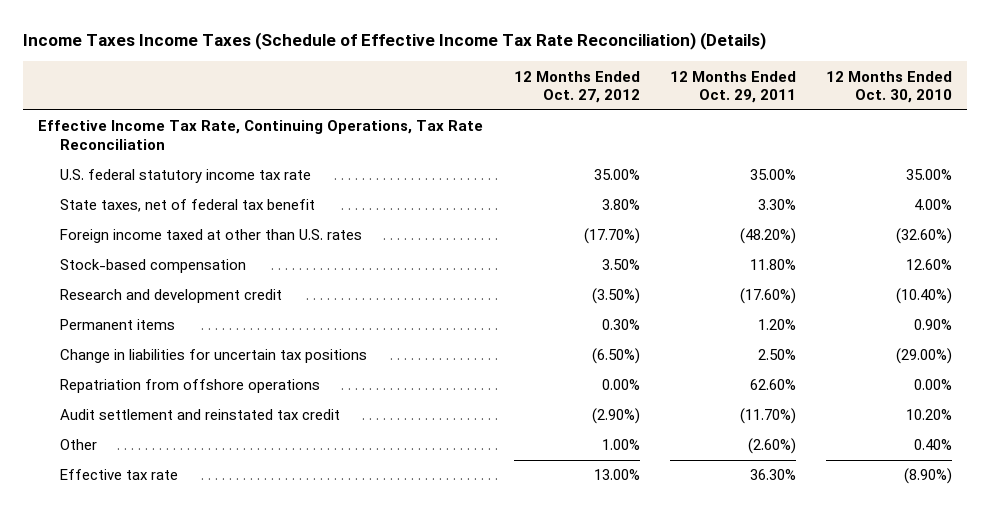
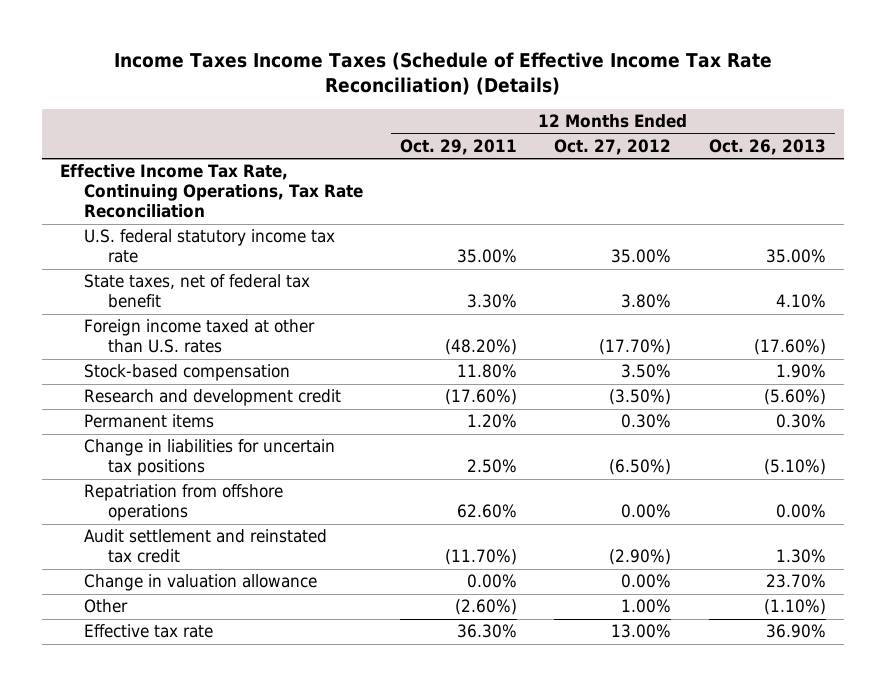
- | 12 Months Ended Oct. 27, 2012 | 12 Months Ended Oct. 29, 2011 | 12 Months Ended Oct. 30, 2010
+ | 12 Months Ended Oct. 29, 2011 | 12 Months Ended Oct. 27, 2012 | 12 Months Ended Oct. 26, 2013
+ Change in valuation allowance | 0.00% | 0.00% | 23.70%

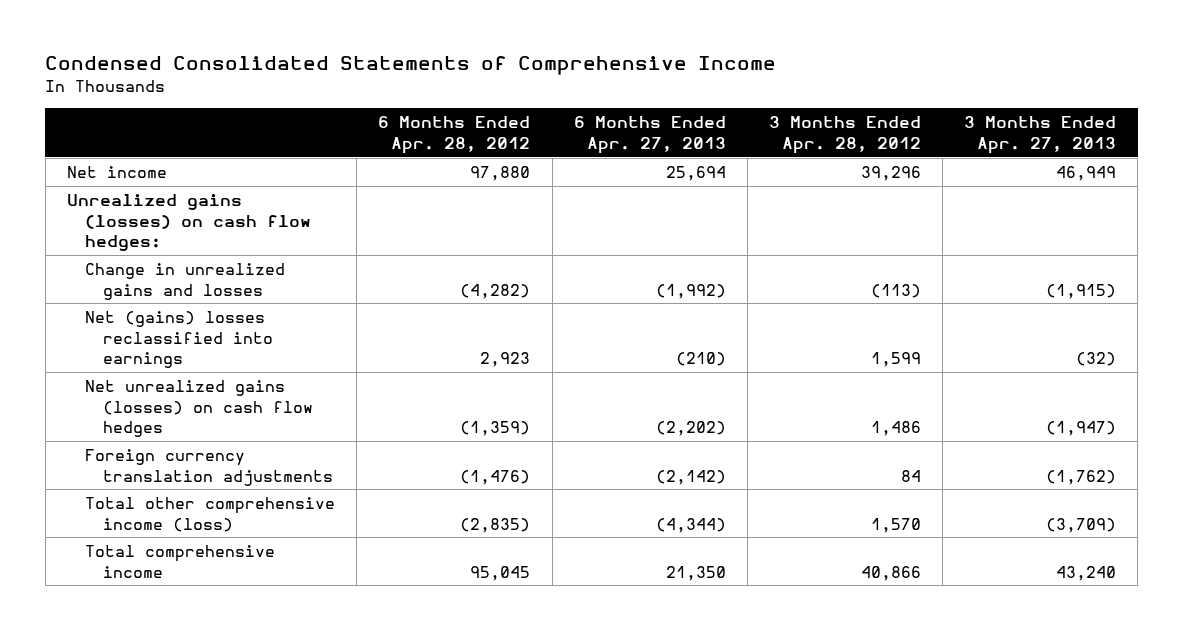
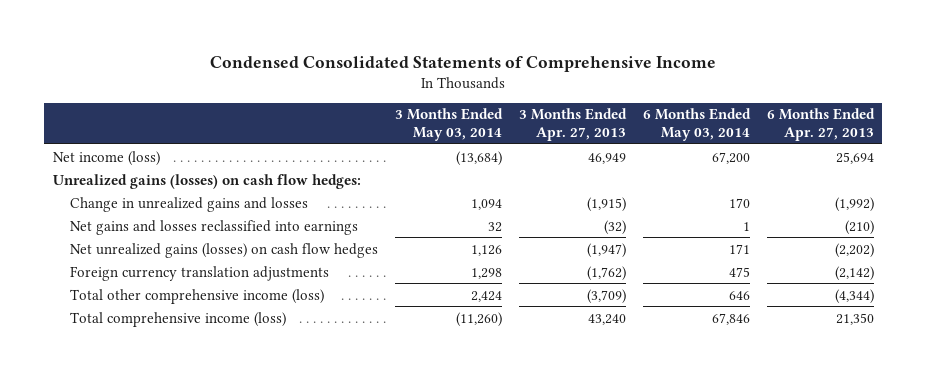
- | 6 Months Ended Apr. 28, 2012 | 6 Months Ended Apr. 27, 2013 | 3 Months Ended Apr. 28, 2012 | 3 Months Ended Apr. 27, 2013
+ | 3 Months Ended May 03, 2014 | 3 Months Ended Apr. 27, 2013 | 6 Months Ended May 03, 2014 | 6 Months Ended Apr. 27, 2013
- Net income | 97,880 | 25,694 | 39,296 | 46,949
+ Net income (loss) | (13,684) | 46,949 | 67,200 | 25,694
- Net (gains) losses reclassified into earnings | 2,923 | (210) | 1,599 | (32)
+ Net gains and losses reclassified into earnings | 32 | (32) | 1 | (210)
- Total comprehensive income | 95,045 | 21,350 | 40,866 | 43,240
+ Total comprehensive income (loss) | (11,260) | 43,240 | 67,846 | 21,350

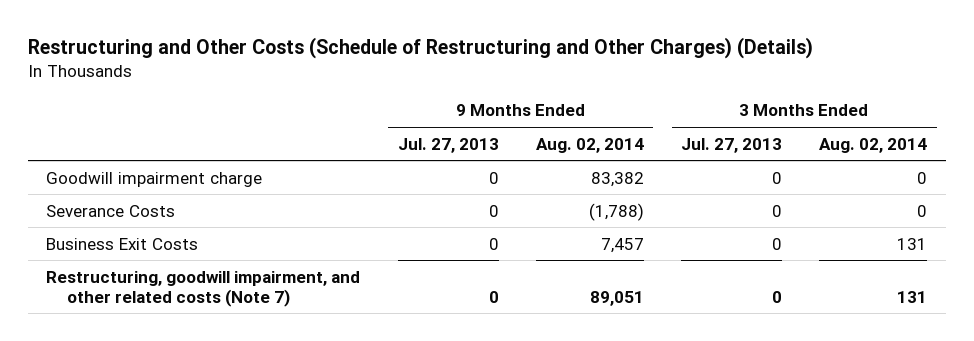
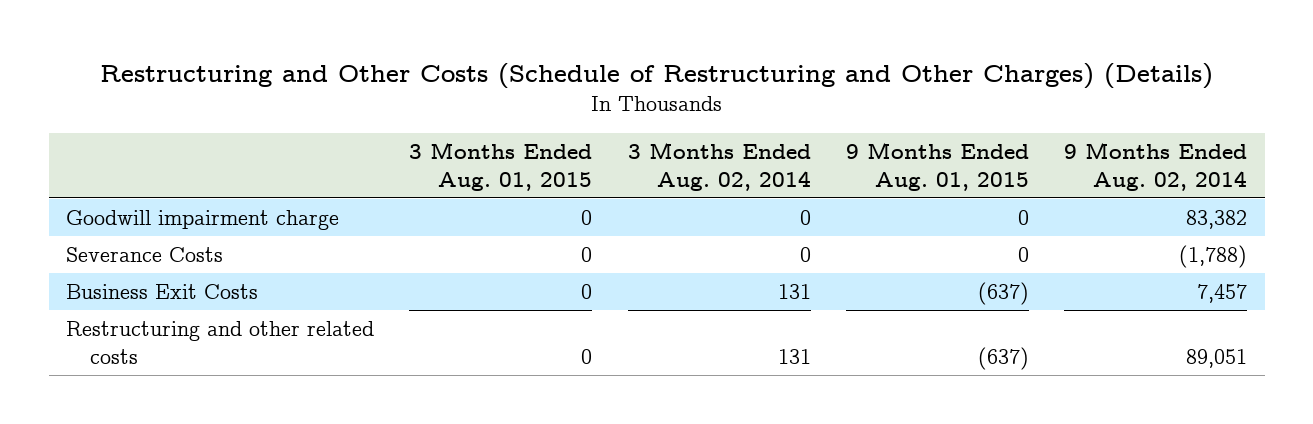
- | 9 Months Ended Jul. 27, 2013 | 9 Months Ended Aug. 02, 2014 | 3 Months Ended Jul. 27, 2013 | 3 Months Ended Aug. 02, 2014
+ | 3 Months Ended Aug. 01, 2015 | 3 Months Ended Aug. 02, 2014 | 9 Months Ended Aug. 01, 2015 | 9 Months Ended Aug. 02, 2014
- Restructuring, goodwill impairment, and other related costs (Note 7) | 0 | 89,051 | 0 | 131
+ Restructuring and other related costs | 0 | 131 | (637) | 89,051

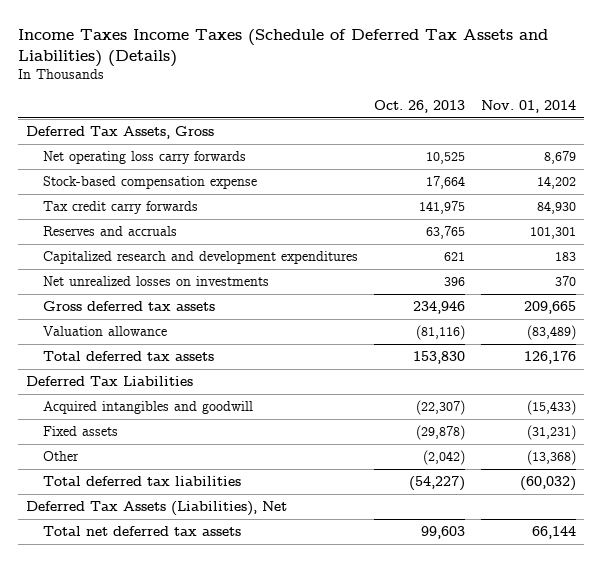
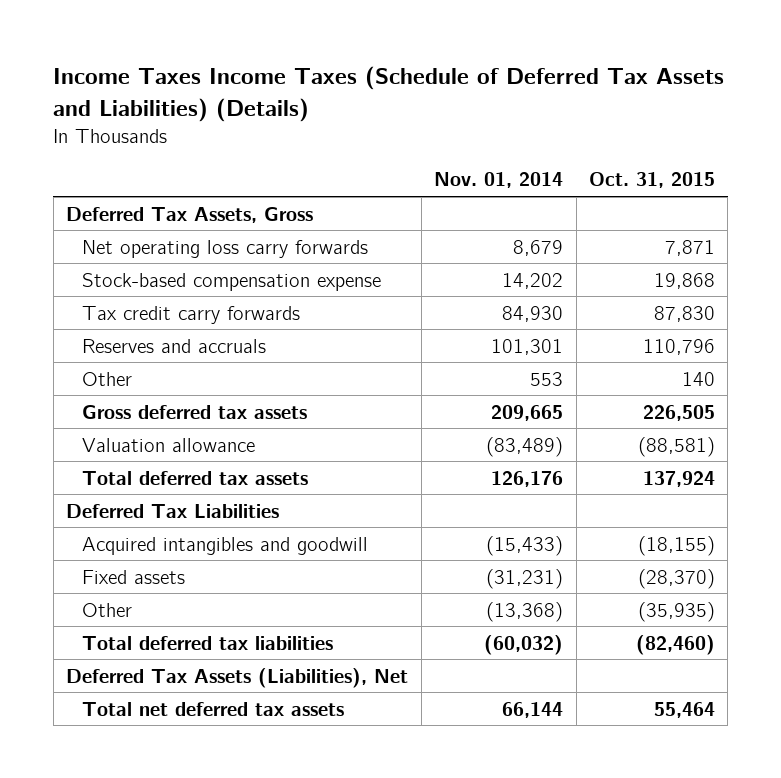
- | Oct. 26, 2013 | Nov. 01, 2014
+ | Nov. 01, 2014 | Oct. 31, 2015
- Capitalized research and development expenditures | 621 | 183
- Net unrealized losses on investments | 396 | 370
+ Other | 553 | 140

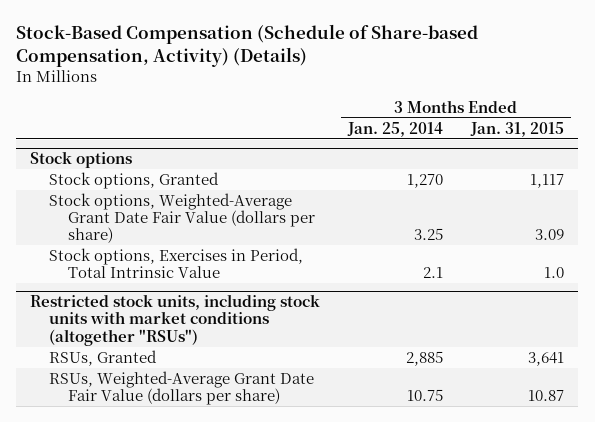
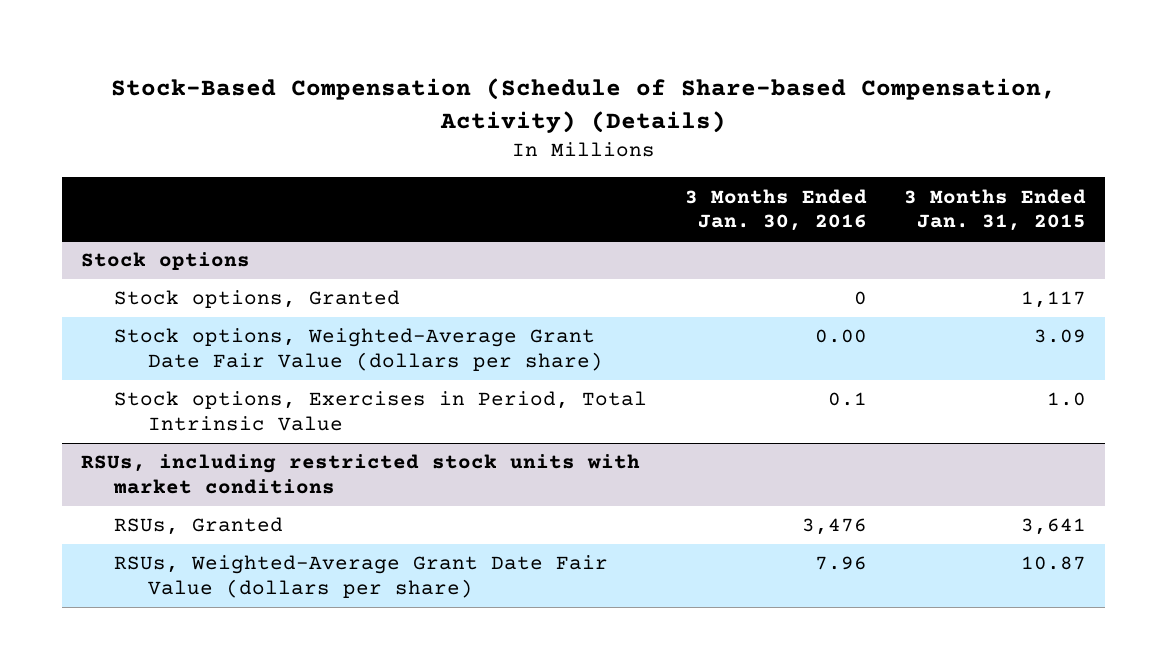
- | 3 Months Ended Jan. 25, 2014 | 3 Months Ended Jan. 31, 2015
+ | 3 Months Ended Jan. 30, 2016 | 3 Months Ended Jan. 31, 2015
- Restricted stock units, including stock units with market conditions (altogether "RSUs")
+ RSUs, including restricted stock units with market conditions

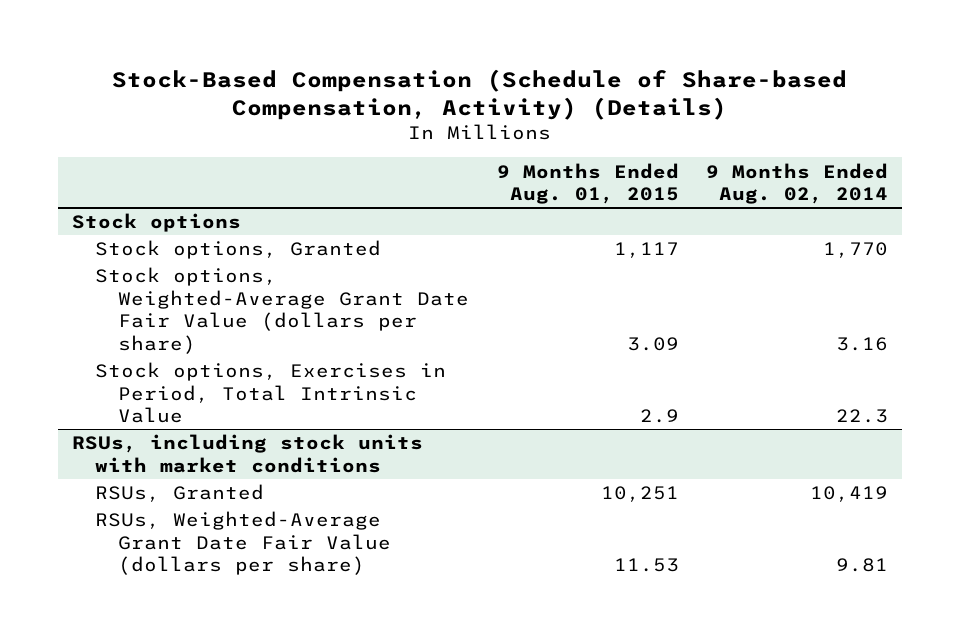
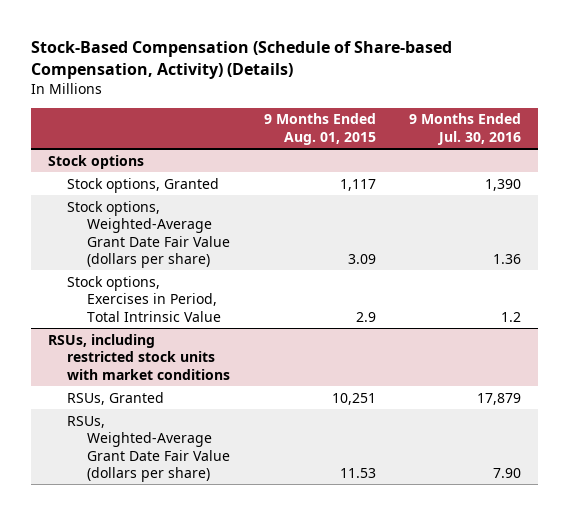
- | 9 Months Ended Aug. 01, 2015 | 9 Months Ended Aug. 02, 2014
+ | 9 Months Ended Aug. 01, 2015 | 9 Months Ended Jul. 30, 2016
- RSUs, including stock units with market conditions
+ RSUs, including restricted stock units with market conditions

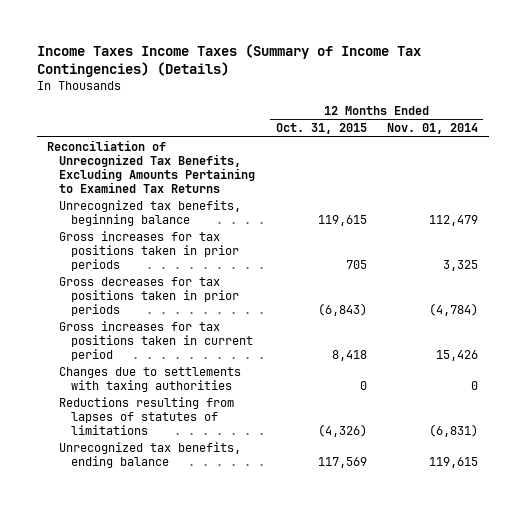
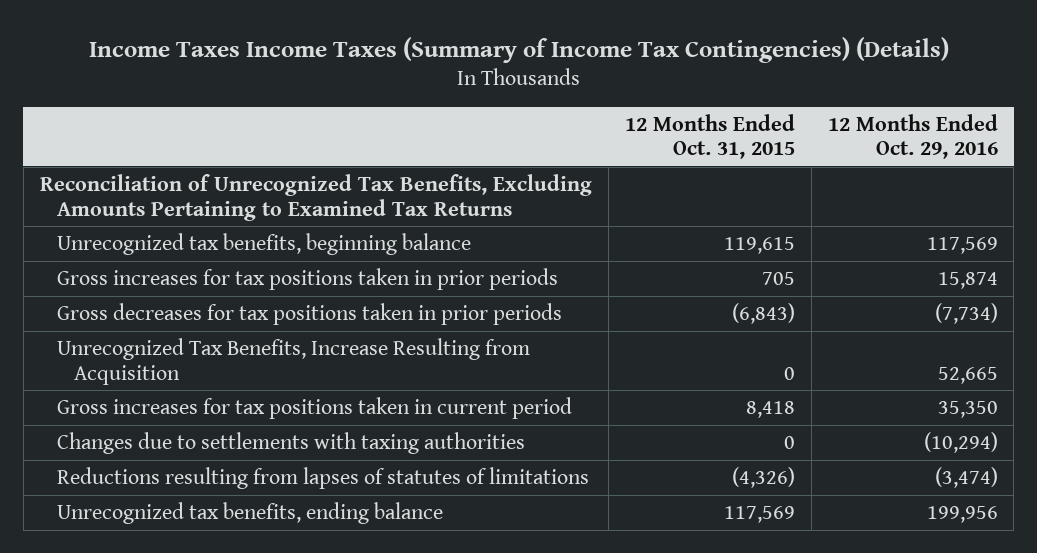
- | 12 Months Ended Oct. 31, 2015 | 12 Months Ended Nov. 01, 2014
+ | 12 Months Ended Oct. 31, 2015 | 12 Months Ended Oct. 29, 2016
+ Unrecognized Tax Benefits, Increase Resulting from Acquisition | 0 | 52,665

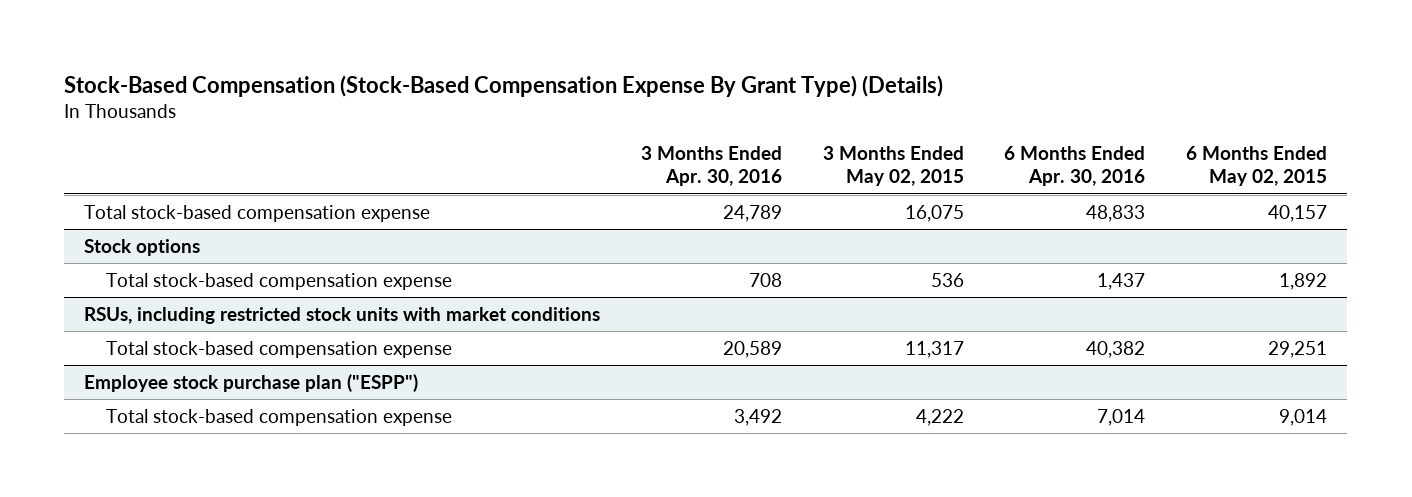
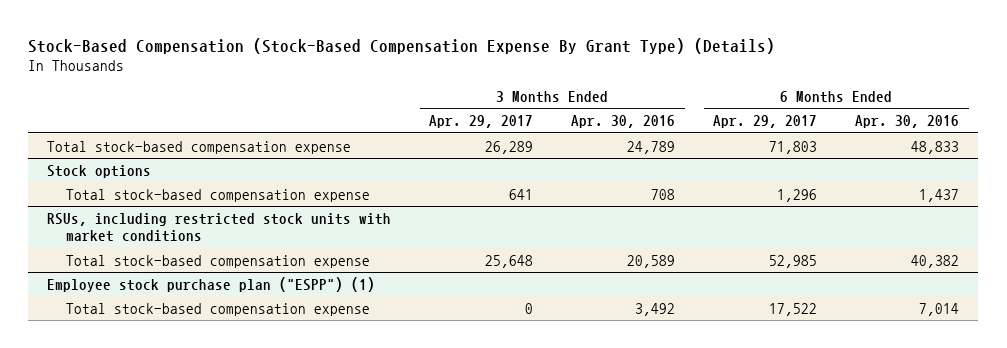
- | 3 Months Ended Apr. 30, 2016 | 3 Months Ended May 02, 2015 | 6 Months Ended Apr. 30, 2016 | 6 Months Ended May 02, 2015
+ | 3 Months Ended Apr. 29, 2017 | 3 Months Ended Apr. 30, 2016 | 6 Months Ended Apr. 29, 2017 | 6 Months Ended Apr. 30, 2016
- Employee stock purchase plan ("ESPP")
+ Employee stock purchase plan ("ESPP") (1)

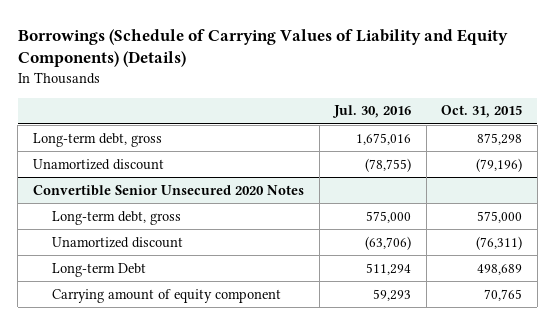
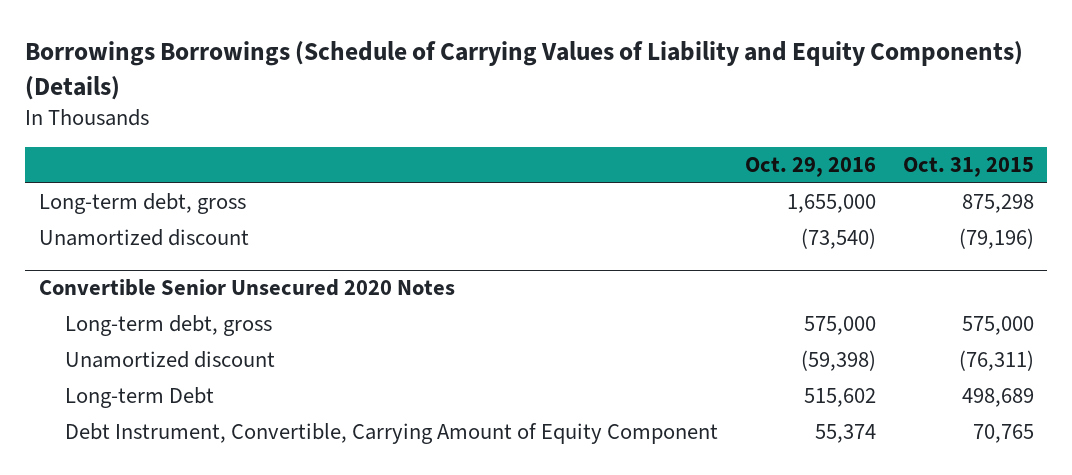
- Borrowings (Schedule of Carrying Values of Liability and Equity Components) (Details)
+ Borrowings Borrowings (Schedule of Carrying Values of Liability and Equity Components) (Details)
- | Jul. 30, 2016 | Oct. 31, 2015
+ | Oct. 29, 2016 | Oct. 31, 2015
@ Convertible Senior Unsecured 2020 Notes
- Carrying amount of equity component | 59,293 | 70,765
+ Debt Instrument, Convertible, Carrying Amount of Equity Component | 55,374 | 70,765

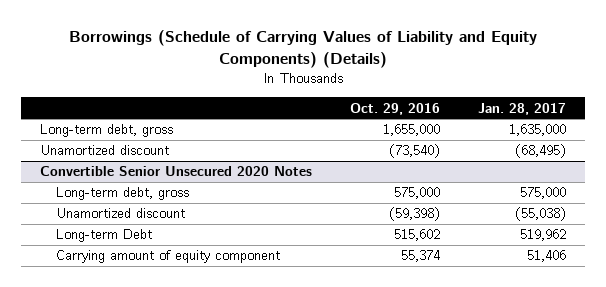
- Borrowings Borrowings (Schedule of Carrying Values of Liability and Equity Components) (Details)
+ Borrowings (Schedule of Carrying Values of Liability and Equity Components) (Details)
- | Oct. 29, 2016 | Oct. 31, 2015
+ | Oct. 29, 2016 | Jan. 28, 2017
@ Convertible Senior Unsecured 2020 Notes
- Debt Instrument, Convertible, Carrying Amount of Equity Component | 55,374 | 70,765
+ Carrying amount of equity component | 55,374 | 51,406

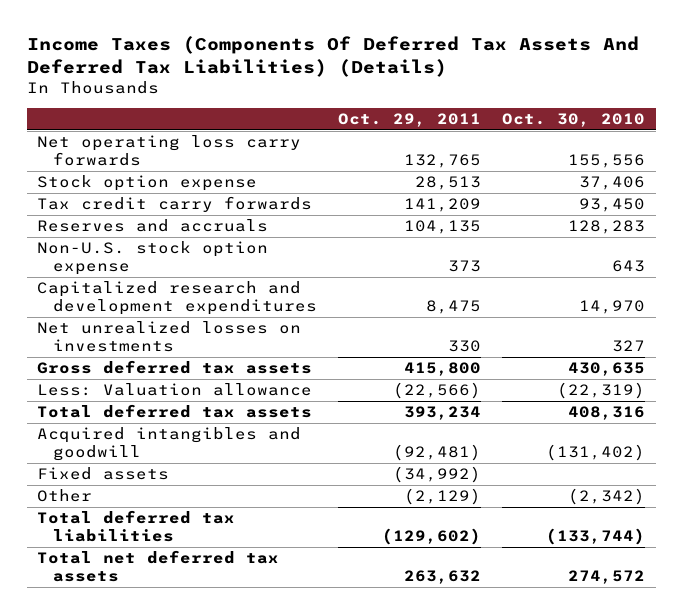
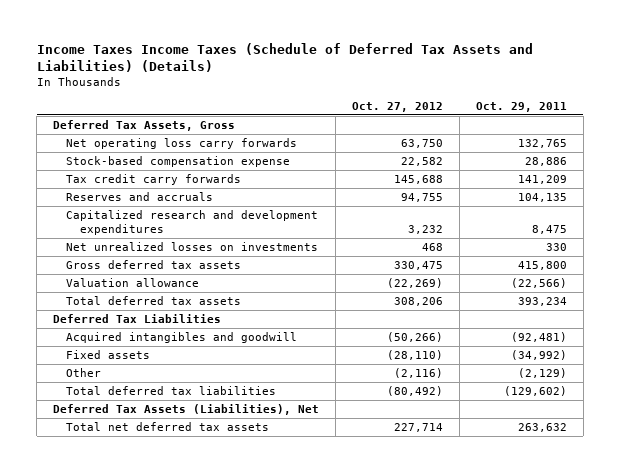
- Income Taxes (Components Of Deferred Tax Assets And Deferred Tax Liabilities) (Details)
+ Income Taxes Income Taxes (Schedule of Deferred Tax Assets and Liabilities) (Details)
- | Oct. 29, 2011 | Oct. 30, 2010
+ | Oct. 27, 2012 | Oct. 29, 2011
+ Deferred Tax Assets, Gross
- Stock option expense | 28,513 | 37,406
+ Stock-based compensation expense | 22,582 | 28,886
- Non-U.S. stock option expense | 373 | 643
- Less: Valuation allowance | (22,566) | (22,319)
+ Valuation allowance | (22,269) | (22,566)
+ Deferred Tax Liabilities
+ Deferred Tax Assets (Liabilities), Net

